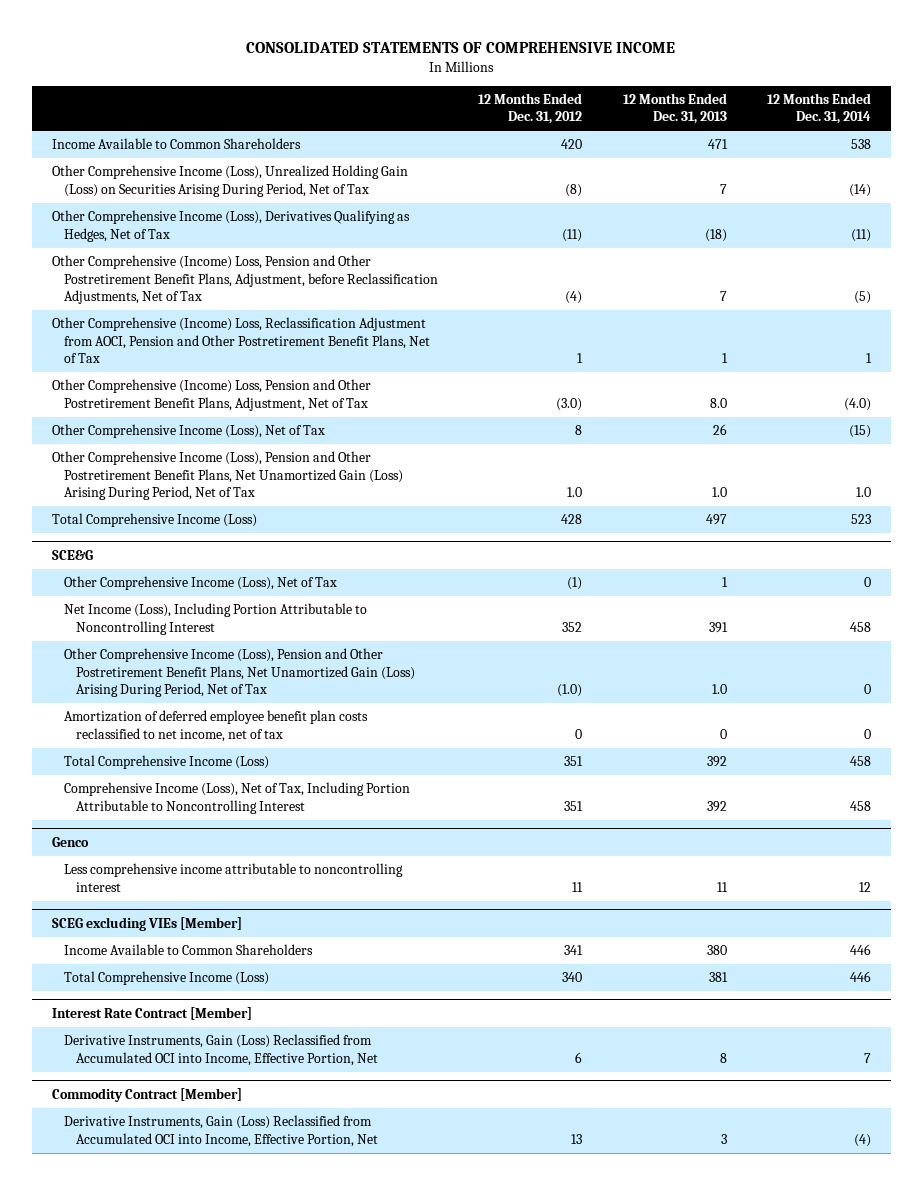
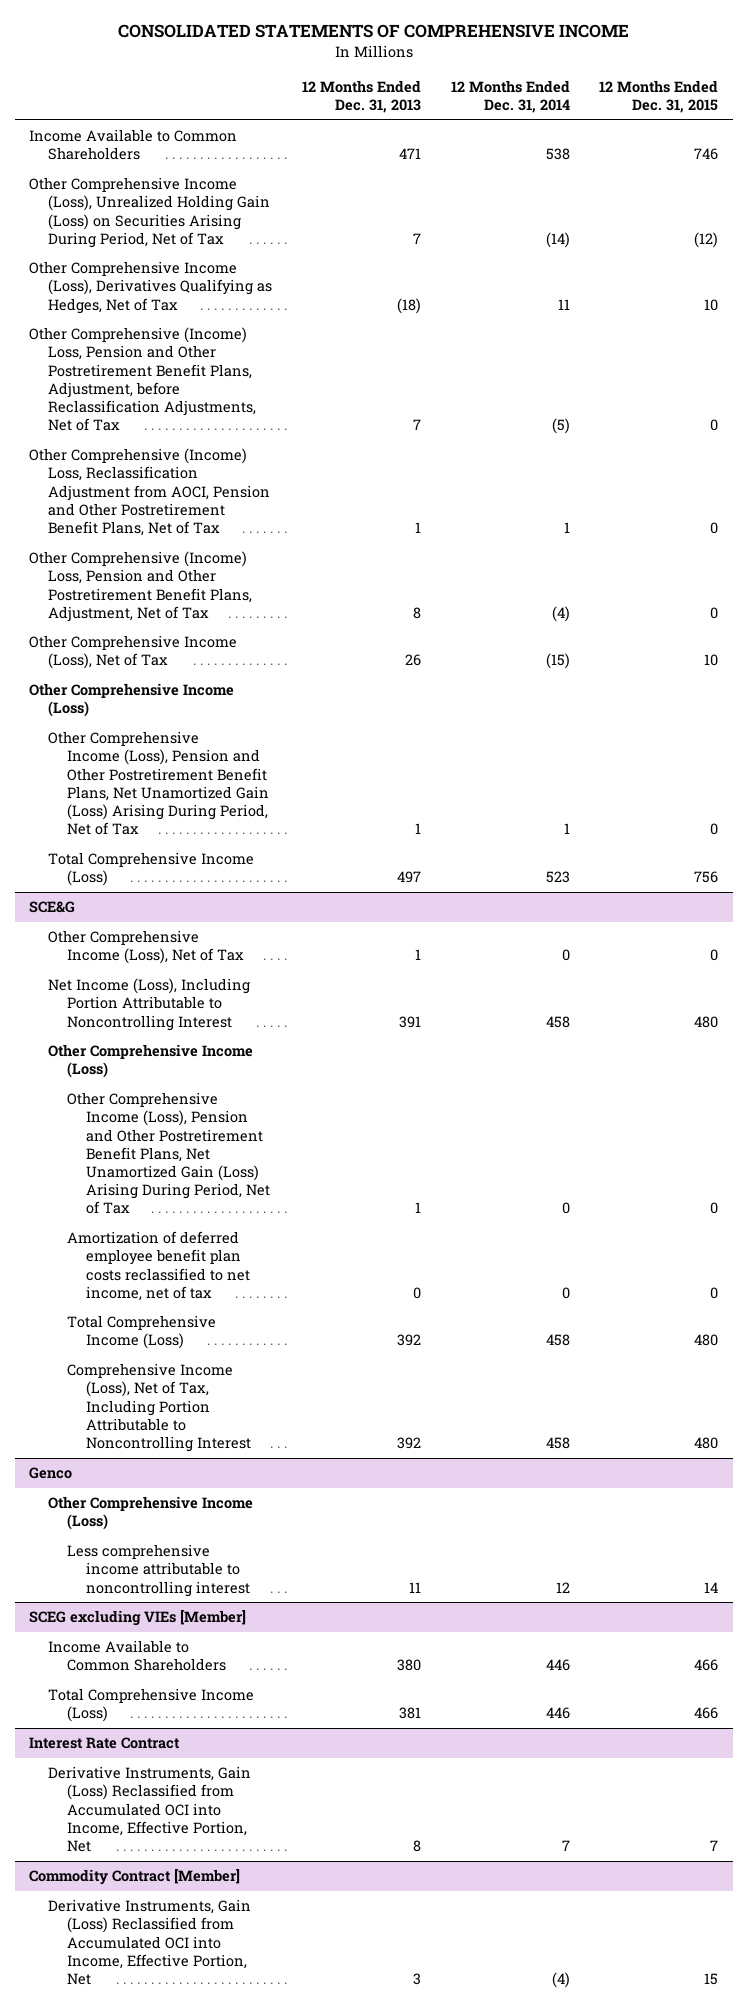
- | 12 Months Ended Dec. 31, 2012 | 12 Months Ended Dec. 31, 2013 | 12 Months Ended Dec. 31, 2014
+ | 12 Months Ended Dec. 31, 2013 | 12 Months Ended Dec. 31, 2014 | 12 Months Ended Dec. 31, 2015
- Other Comprehensive Income (Loss), Derivatives Qualifying as Hedges, Net of Tax | (11) | (18) | (11)
+ Other Comprehensive Income (Loss), Derivatives Qualifying as Hedges, Net of Tax | (18) | 11 | 10
- Other Comprehensive (Income) Loss, Pension and Other Postretirement Benefit Plans, Adjustment, Net of Tax | (3.0) | 8.0 | (4.0)
+ Other Comprehensive (Income) Loss, Pension and Other Postretirement Benefit Plans, Adjustment, Net of Tax | 8 | (4) | 0
- Other Comprehensive Income (Loss), Pension and Other Postretirement Benefit Plans, Net Unamortized Gain (Loss) Arising During Period, Net of Tax | 1.0 | 1.0 | 1.0
+ Other Comprehensive Income (Loss)
+ Other Comprehensive Income (Loss), Pension and Other Postretirement Benefit Plans, Net Unamortized Gain (Loss) Arising During Period, Net of Tax | 1 | 1 | 0
@ SCE&G
- Other Comprehensive Income (Loss), Pension and Other Postretirement Benefit Plans, Net Unamortized Gain (Loss) Arising During Period, Net of Tax | (1.0) | 1.0 | 0
+ Other Comprehensive Income (Loss)
+ Other Comprehensive Income (Loss), Pension and Other Postretirement Benefit Plans, Net Unamortized Gain (Loss) Arising During Period, Net of Tax | 1 | 0 | 0
@ Genco
+ Other Comprehensive Income (Loss)
- Interest Rate Contract [Member]
+ Interest Rate Contract

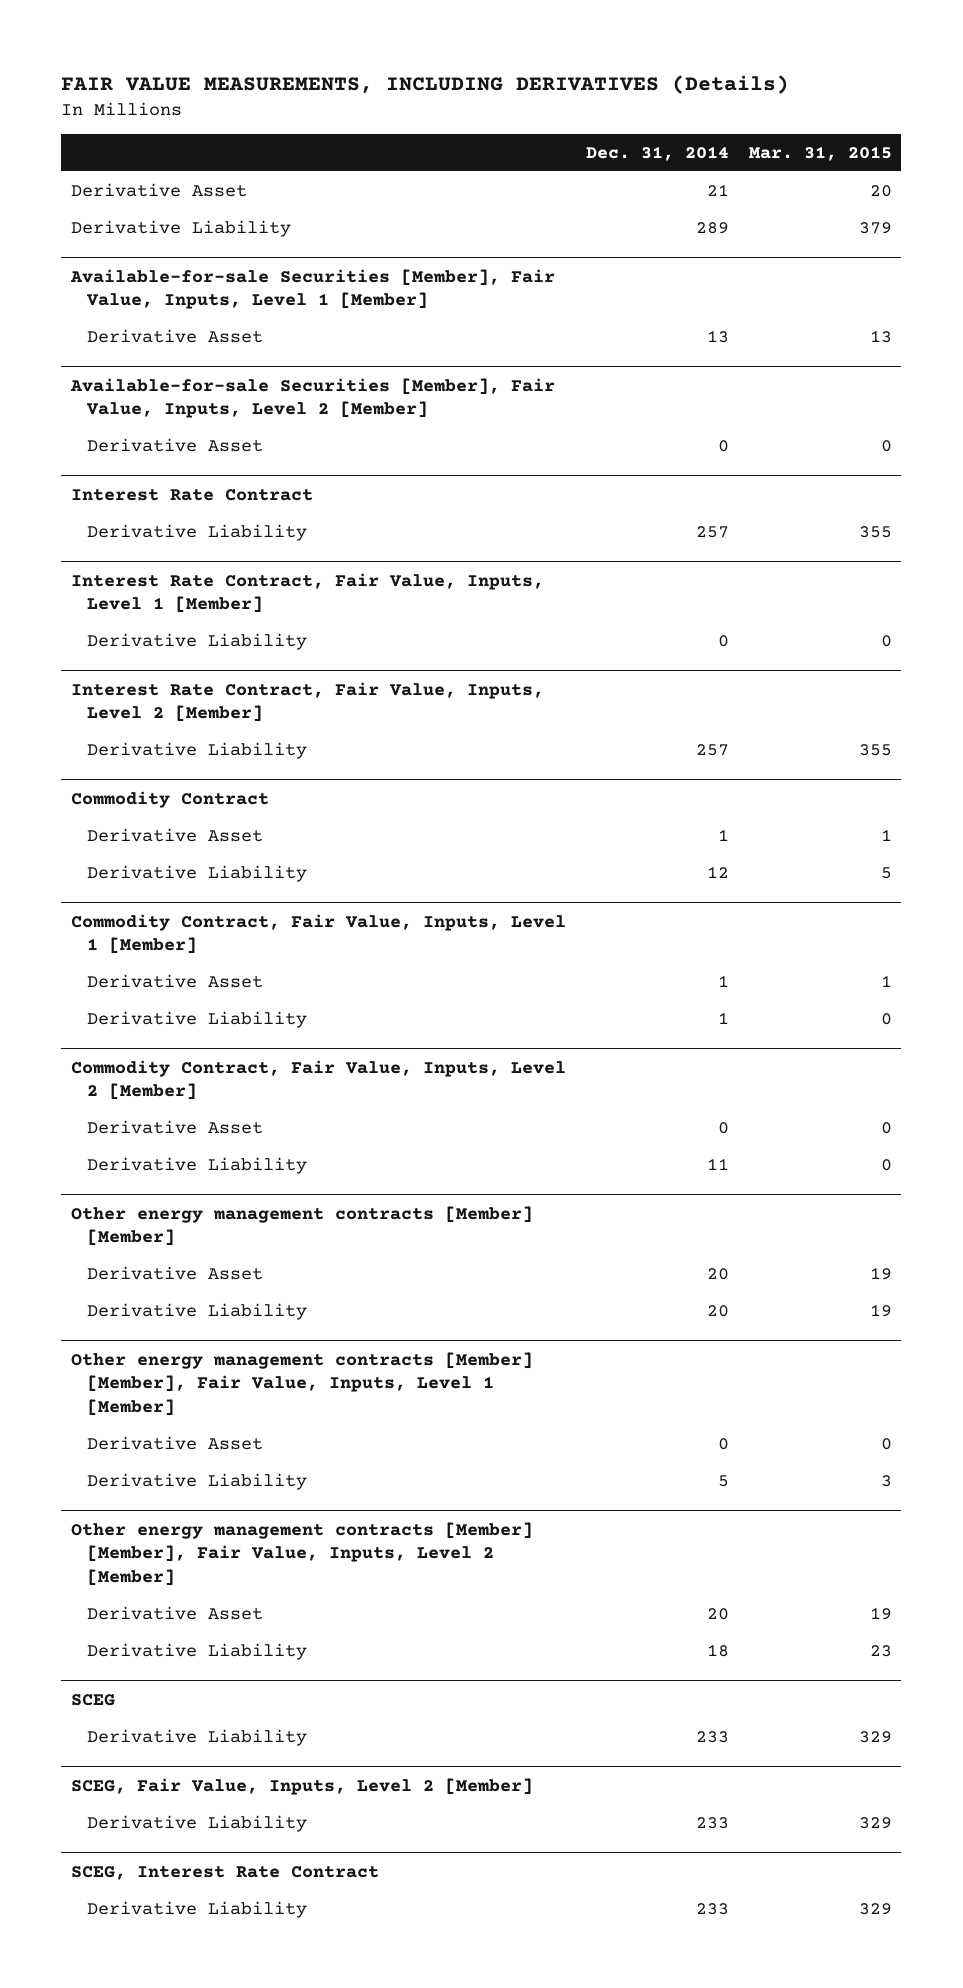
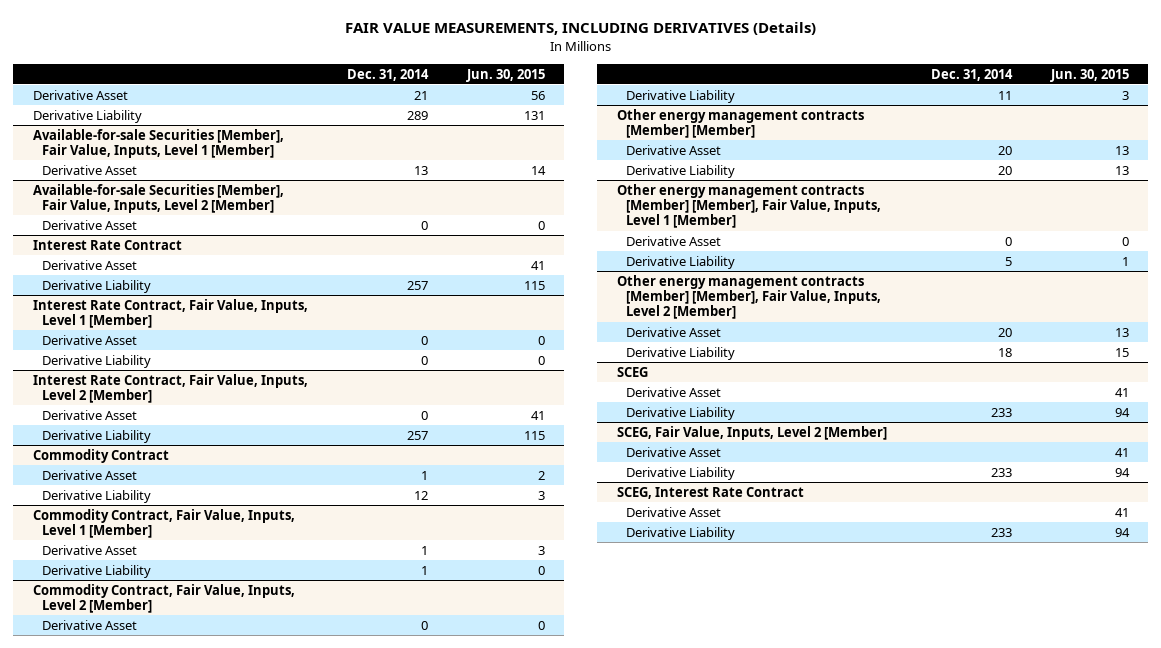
- | Dec. 31, 2014 | Mar. 31, 2015
+ | Dec. 31, 2014 | Jun. 30, 2015
@ Interest Rate Contract
+ Derivative Asset | | 41
@ Interest Rate Contract, Fair Value, Inputs, Level 1 [Member]
+ Derivative Asset | 0 | 0
@ Interest Rate Contract, Fair Value, Inputs, Level 2 [Member]
+ Derivative Asset | 0 | 41
@ SCEG
+ Derivative Asset | | 41
@ SCEG, Fair Value, Inputs, Level 2 [Member]
+ Derivative Asset | | 41
@ SCEG, Interest Rate Contract
+ Derivative Asset | | 41

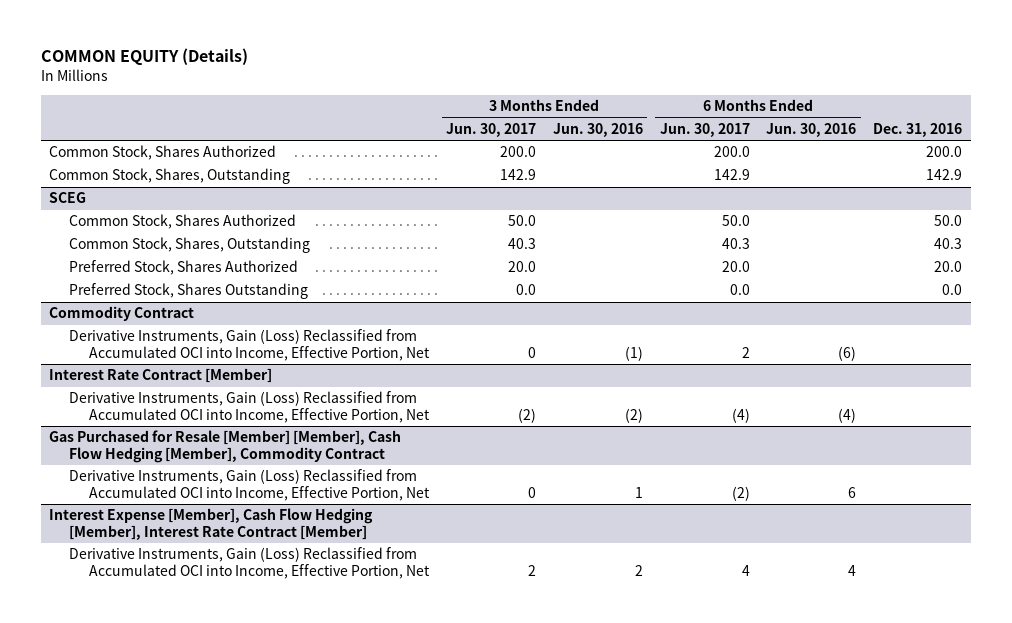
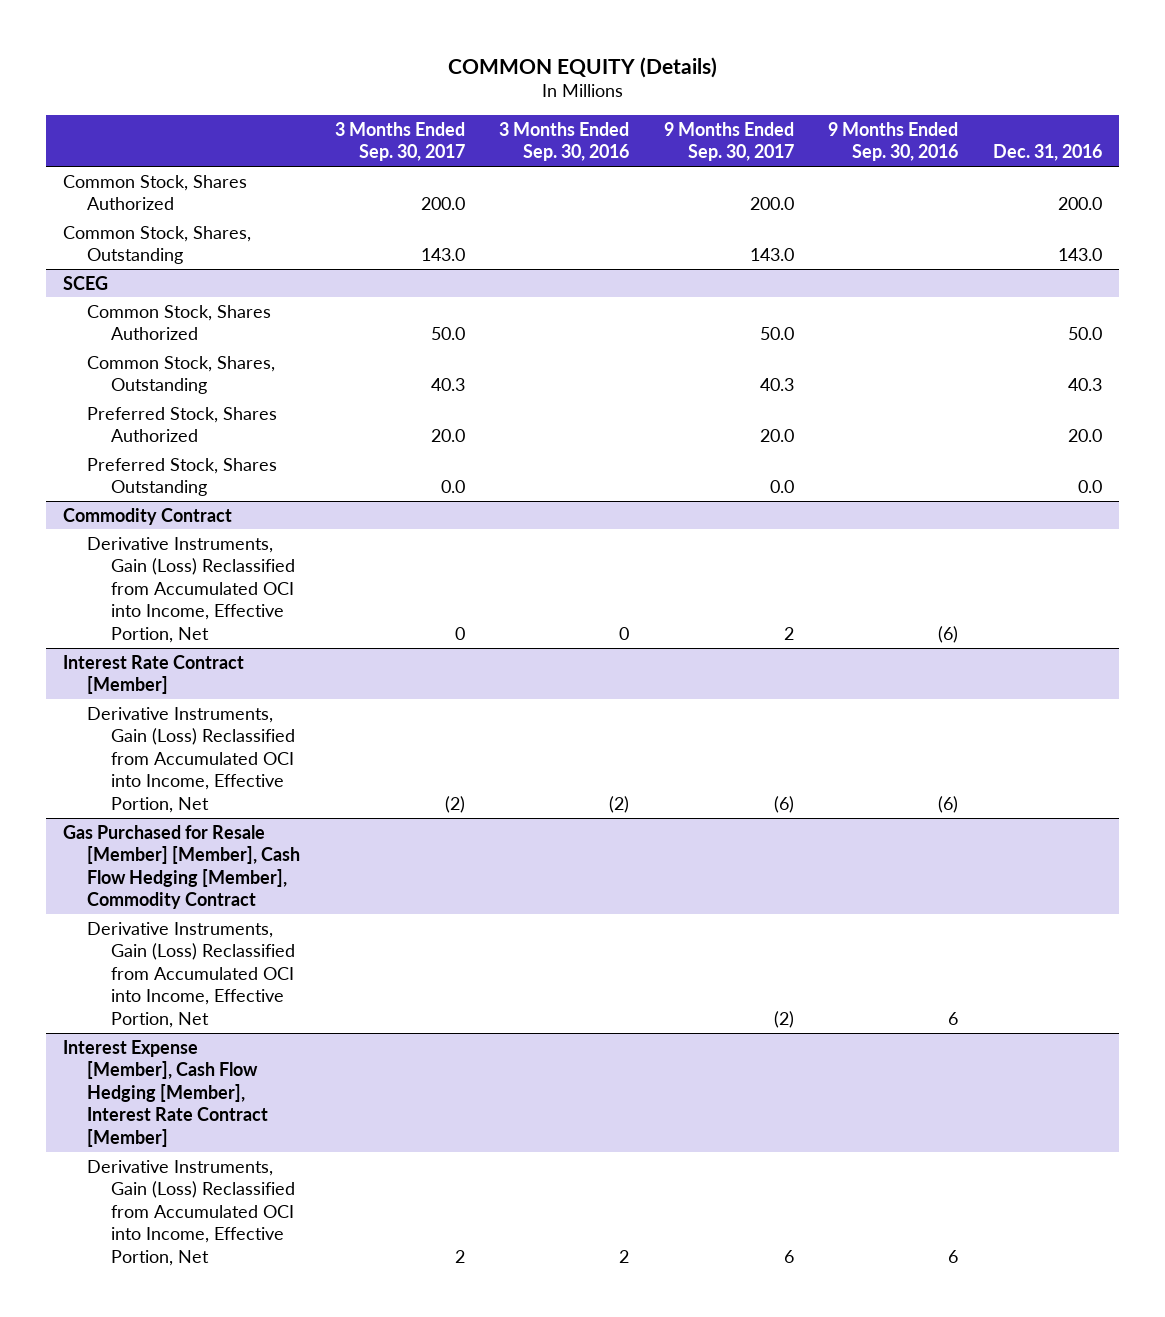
- | 3 Months Ended Jun. 30, 2017 | 3 Months Ended Jun. 30, 2016 | 6 Months Ended Jun. 30, 2017 | 6 Months Ended Jun. 30, 2016 | Dec. 31, 2016
+ | 3 Months Ended Sep. 30, 2017 | 3 Months Ended Sep. 30, 2016 | 9 Months Ended Sep. 30, 2017 | 9 Months Ended Sep. 30, 2016 | Dec. 31, 2016
- Common Stock, Shares, Outstanding | 142.9 | | 142.9 | | 142.9
+ Common Stock, Shares, Outstanding | 143.0 | | 143.0 | | 143.0

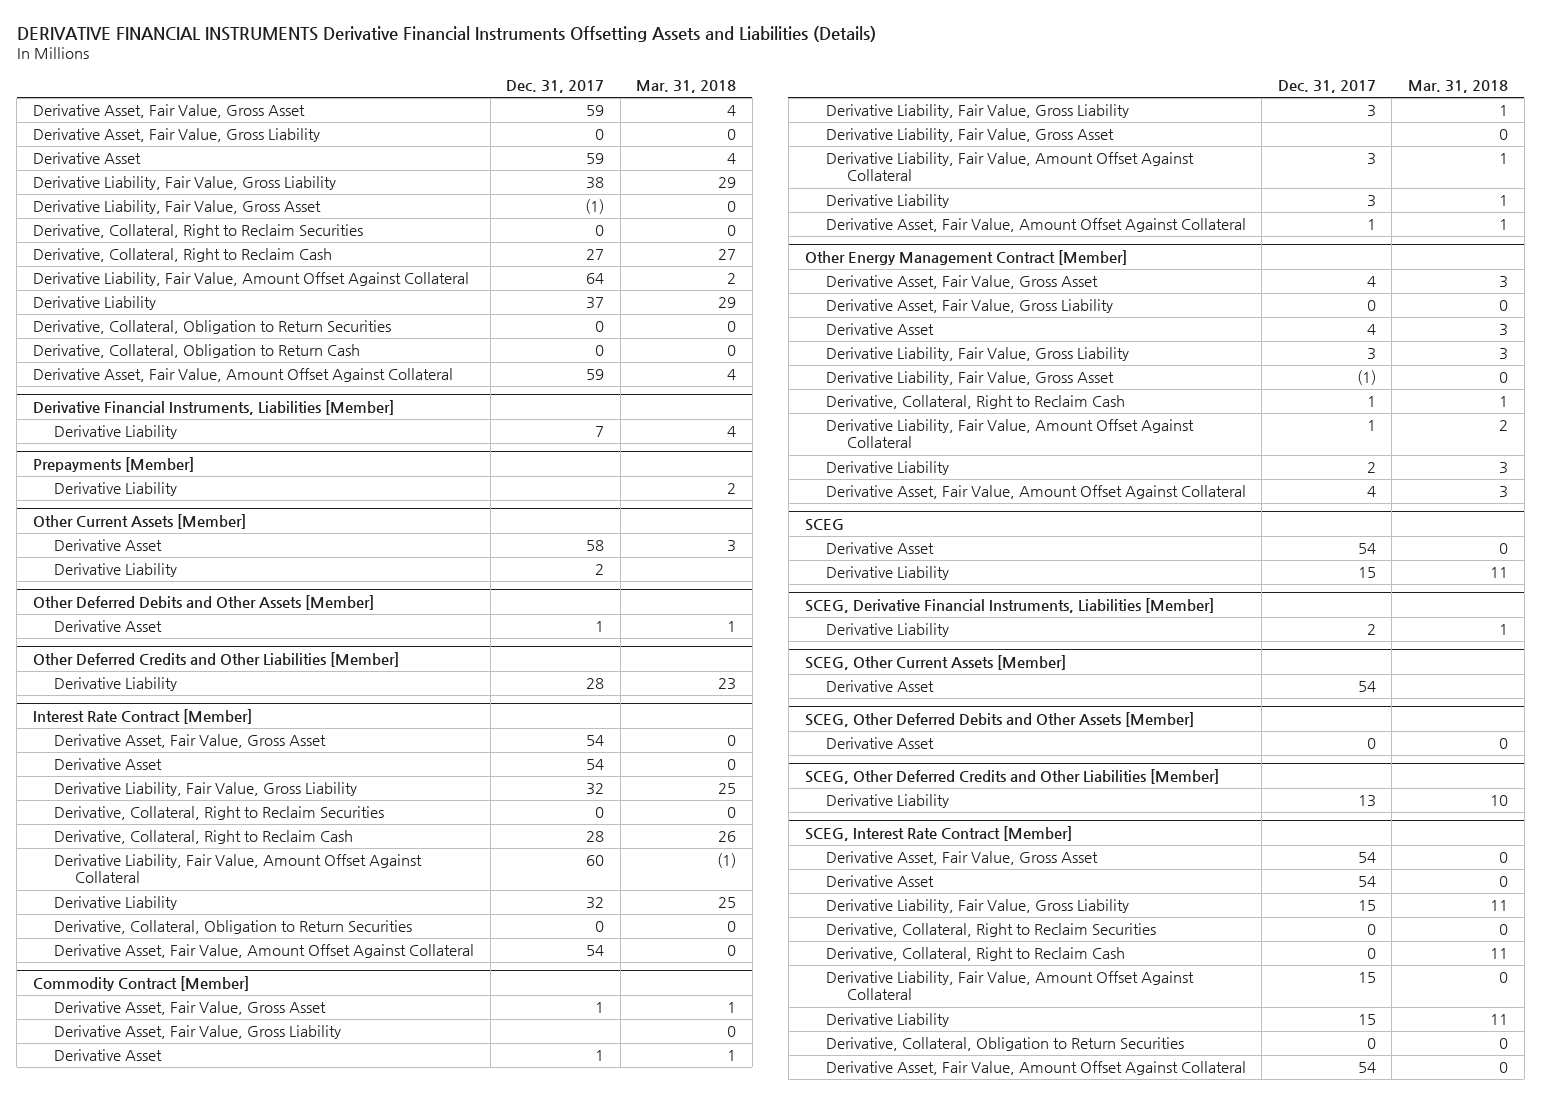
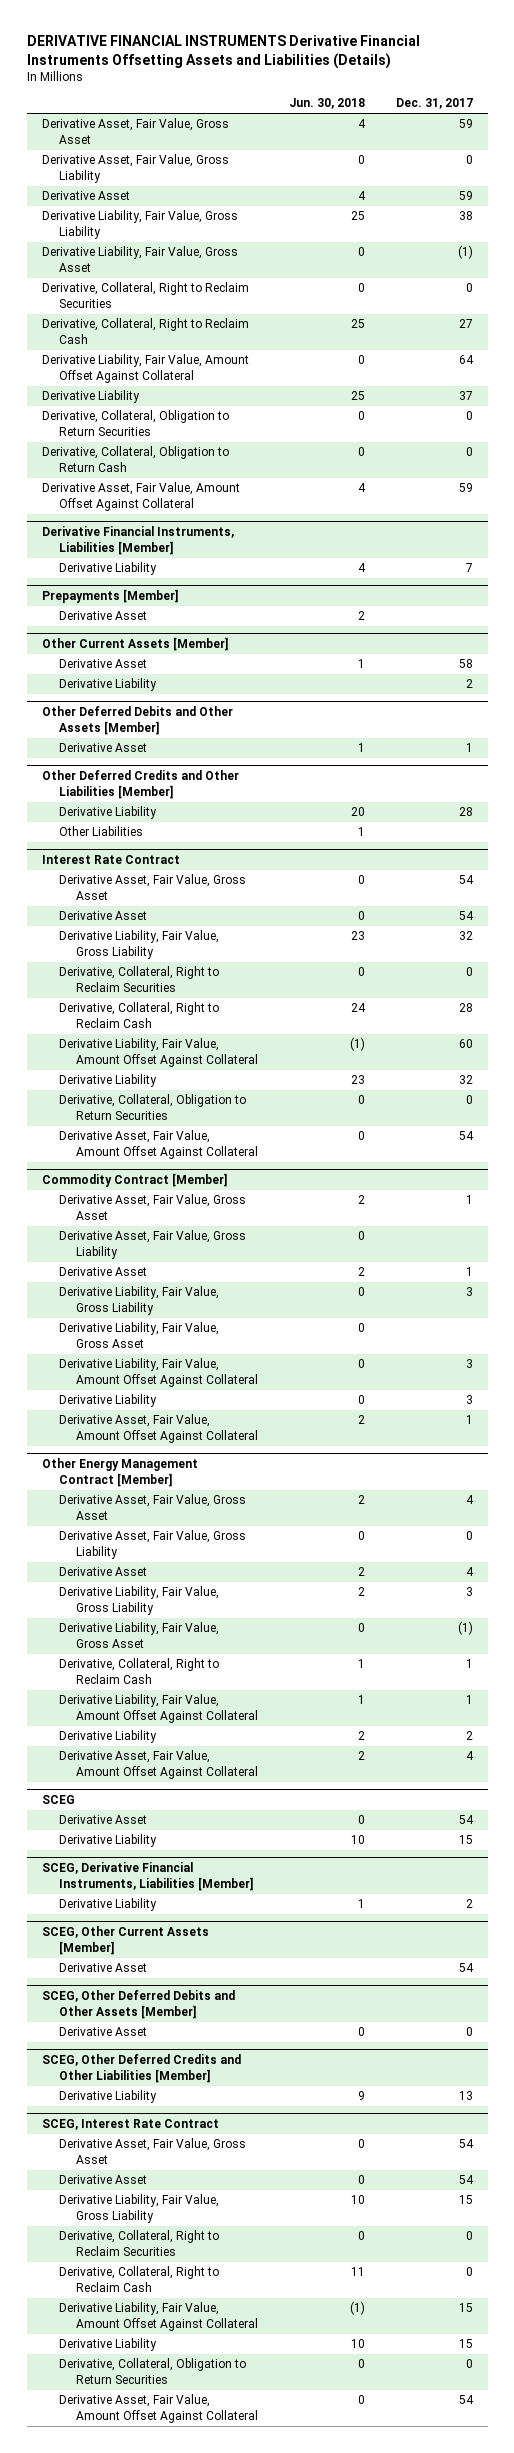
- | Dec. 31, 2017 | Mar. 31, 2018
+ | Jun. 30, 2018 | Dec. 31, 2017
@ Prepayments [Member]
- Derivative Liability | | 2
+ Derivative Asset | 2 |
- Interest Rate Contract [Member]
@ Other Deferred Credits and Other Liabilities [Member]
+ Other Liabilities | 1 |
+ Interest Rate Contract
- SCEG, Interest Rate Contract [Member]
+ SCEG, Interest Rate Contract

